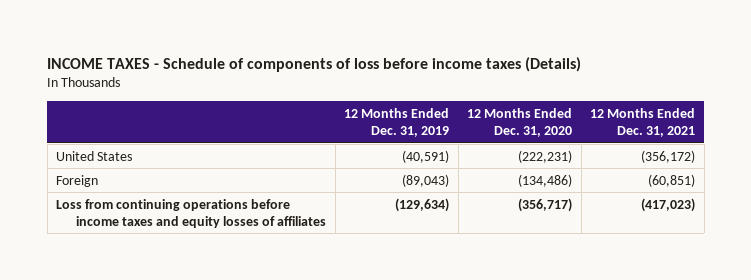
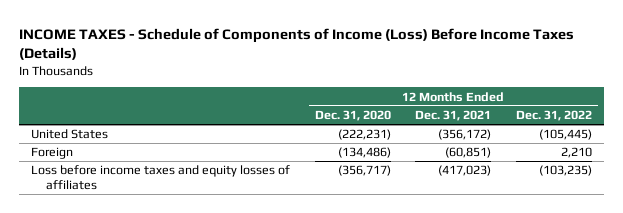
- INCOME TAXES - Schedule of components of loss before income taxes (Details)
+ INCOME TAXES - Schedule of Components of Income (Loss) Before Income Taxes (Details)
- | 12 Months Ended Dec. 31, 2019 | 12 Months Ended Dec. 31, 2020 | 12 Months Ended Dec. 31, 2021
+ | 12 Months Ended Dec. 31, 2020 | 12 Months Ended Dec. 31, 2021 | 12 Months Ended Dec. 31, 2022
- Loss from continuing operations before income taxes and equity losses of affiliates | (129,634) | (356,717) | (417,023)
+ Loss before income taxes and equity losses of affiliates | (356,717) | (417,023) | (103,235)

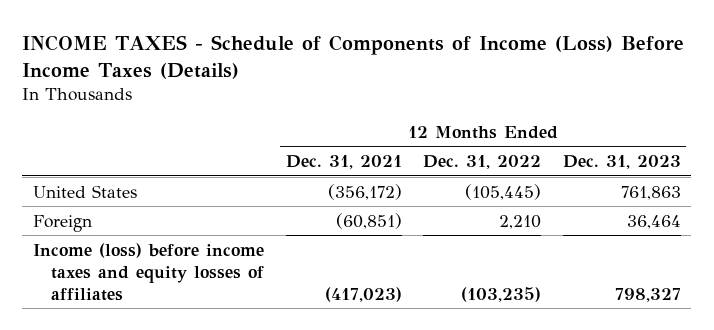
- | 12 Months Ended Dec. 31, 2020 | 12 Months Ended Dec. 31, 2021 | 12 Months Ended Dec. 31, 2022
+ | 12 Months Ended Dec. 31, 2021 | 12 Months Ended Dec. 31, 2022 | 12 Months Ended Dec. 31, 2023
- Loss before income taxes and equity losses of affiliates | (356,717) | (417,023) | (103,235)
+ Income (loss) before income taxes and equity losses of affiliates | (417,023) | (103,235) | 798,327

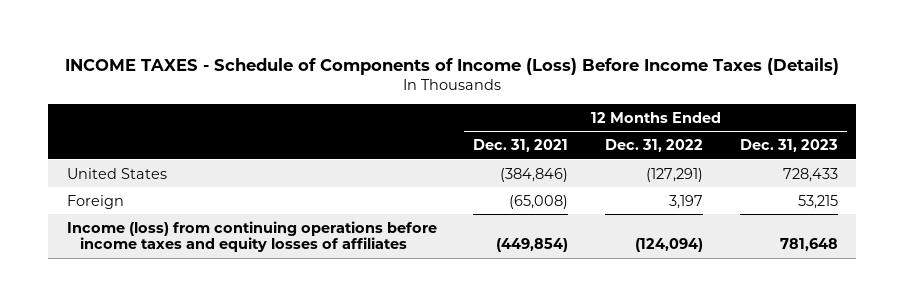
- United States | (356,172) | (105,445) | 761,863
- Foreign | (60,851) | 2,210 | 36,464
- Income (loss) before income taxes and equity losses of affiliates | (417,023) | (103,235) | 798,327
+ United States | (384,846) | (127,291) | 728,433
+ Foreign | (65,008) | 3,197 | 53,215
+ Income (loss) from continuing operations before income taxes and equity losses of affiliates | (449,854) | (124,094) | 781,648

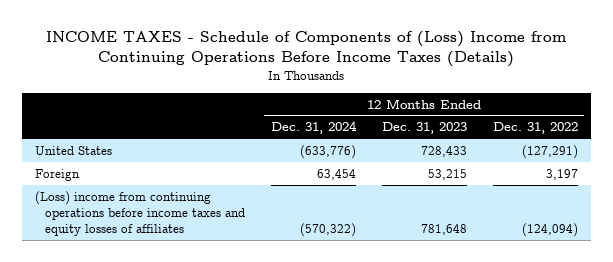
- INCOME TAXES - Schedule of Components of Income (Loss) Before Income Taxes (Details)
+ INCOME TAXES - Schedule of Components of (Loss) Income from Continuing Operations Before Income Taxes (Details)
- | 12 Months Ended Dec. 31, 2021 | 12 Months Ended Dec. 31, 2022 | 12 Months Ended Dec. 31, 2023
+ | 12 Months Ended Dec. 31, 2024 | 12 Months Ended Dec. 31, 2023 | 12 Months Ended Dec. 31, 2022
- Income (loss) from continuing operations before income taxes and equity losses of affiliates | (449,854) | (124,094) | 781,648
+ (Loss) income from continuing operations before income taxes and equity losses of affiliates | (570,322) | 781,648 | (124,094)

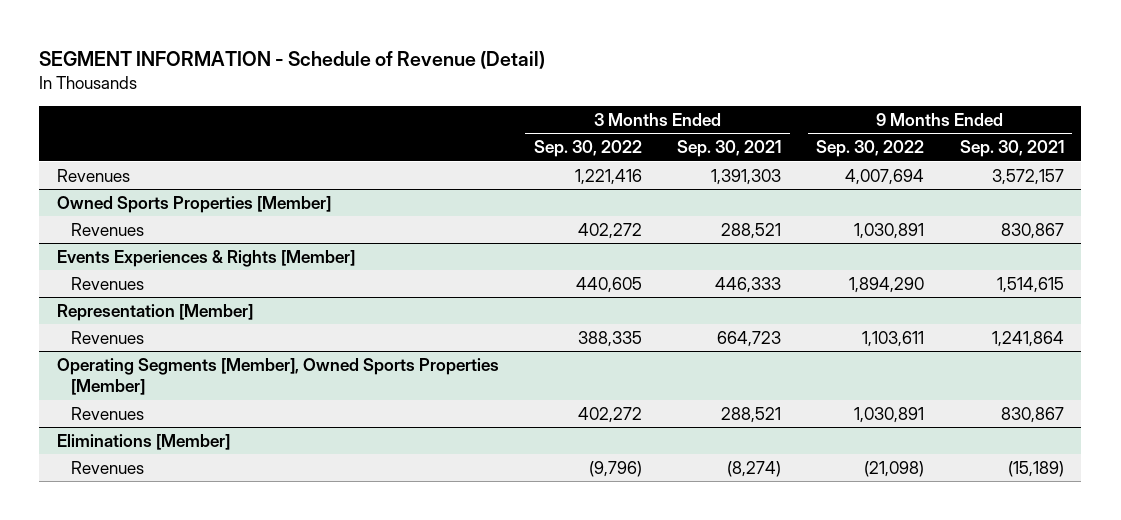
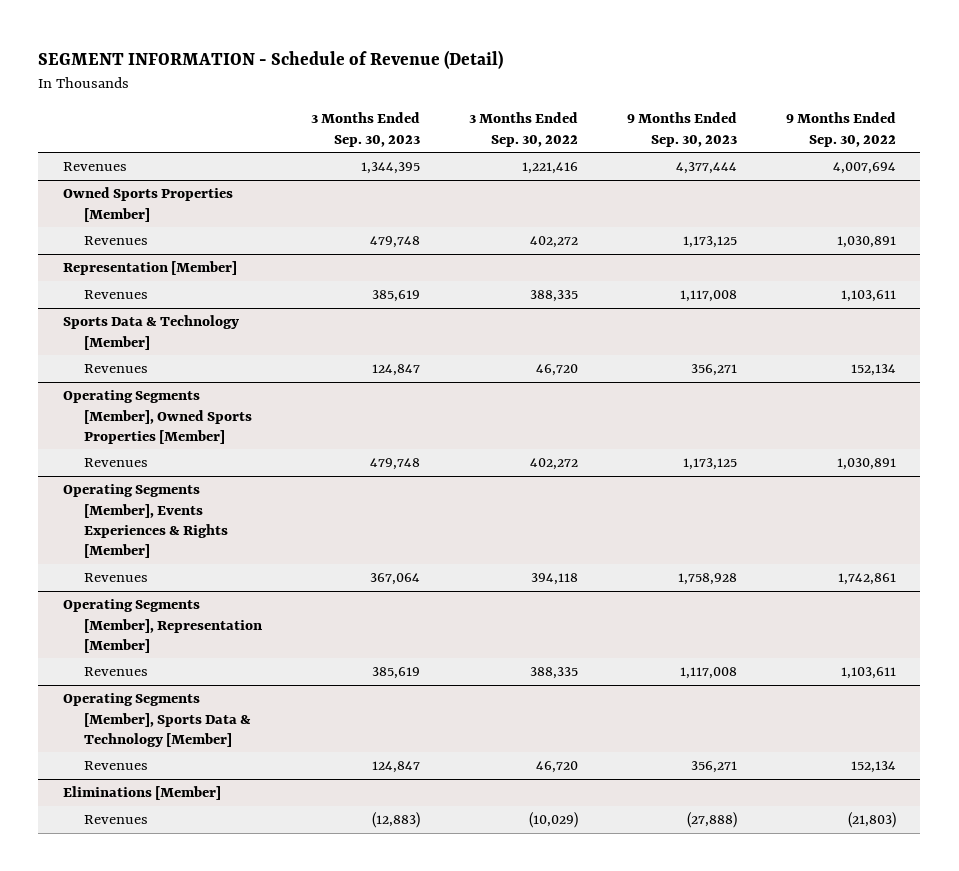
- | 3 Months Ended Sep. 30, 2022 | 3 Months Ended Sep. 30, 2021 | 9 Months Ended Sep. 30, 2022 | 9 Months Ended Sep. 30, 2021
+ | 3 Months Ended Sep. 30, 2023 | 3 Months Ended Sep. 30, 2022 | 9 Months Ended Sep. 30, 2023 | 9 Months Ended Sep. 30, 2022
- Events Experiences & Rights [Member]
- Revenues | 440,605 | 446,333 | 1,894,290 | 1,514,615
+ Sports Data & Technology [Member]
+ Revenues | 124,847 | 46,720 | 356,271 | 152,134
+ Operating Segments [Member], Events Experiences & Rights [Member]
+ Revenues | 367,064 | 394,118 | 1,758,928 | 1,742,861
+ Operating Segments [Member], Representation [Member]
+ Revenues | 385,619 | 388,335 | 1,117,008 | 1,103,611
+ Operating Segments [Member], Sports Data & Technology [Member]
+ Revenues | 124,847 | 46,720 | 356,271 | 152,134
@ Eliminations [Member]
- Revenues | (9,796) | (8,274) | (21,098) | (15,189)
+ Revenues | (12,883) | (10,029) | (27,888) | (21,803)

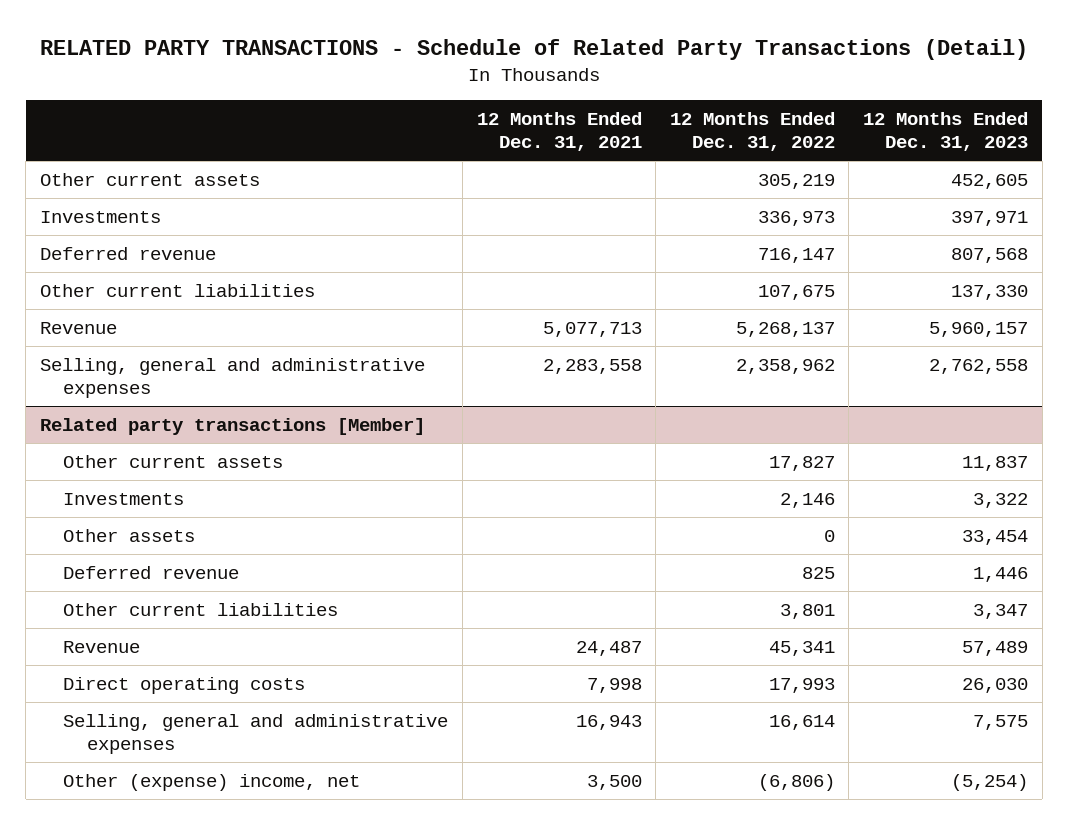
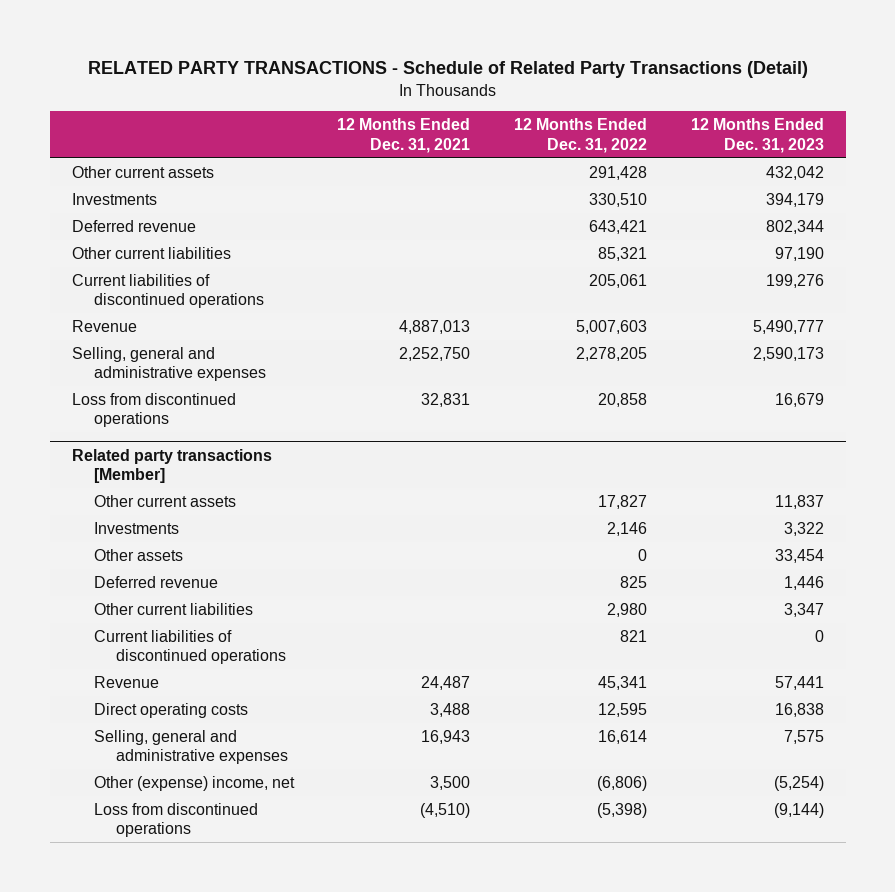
- Other current assets | | 305,219 | 452,605
- Investments | | 336,973 | 397,971
- Deferred revenue | | 716,147 | 807,568
- Other current liabilities | | 107,675 | 137,330
- Revenue | 5,077,713 | 5,268,137 | 5,960,157
- Selling, general and administrative expenses | 2,283,558 | 2,358,962 | 2,762,558
+ Other current assets | | 291,428 | 432,042
+ Investments | | 330,510 | 394,179
+ Deferred revenue | | 643,421 | 802,344
+ Other current liabilities | | 85,321 | 97,190
+ Current liabilities of discontinued operations | | 205,061 | 199,276
+ Revenue | 4,887,013 | 5,007,603 | 5,490,777
+ Selling, general and administrative expenses | 2,252,750 | 2,278,205 | 2,590,173
+ Loss from discontinued operations | 32,831 | 20,858 | 16,679
@ Related party transactions [Member]
- Other current liabilities | | 3,801 | 3,347
- Revenue | 24,487 | 45,341 | 57,489
- Direct operating costs | 7,998 | 17,993 | 26,030
+ Other current liabilities | | 2,980 | 3,347
+ Current liabilities of discontinued operations | | 821 | 0
+ Revenue | 24,487 | 45,341 | 57,441
+ Direct operating costs | 3,488 | 12,595 | 16,838
+ Loss from discontinued operations | (4,510) | (5,398) | (9,144)

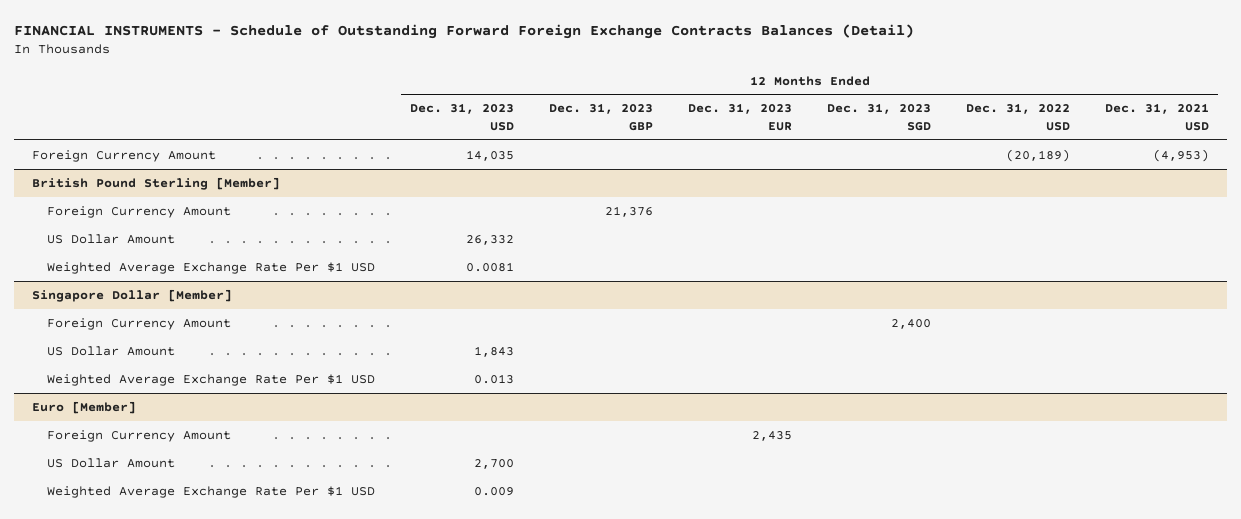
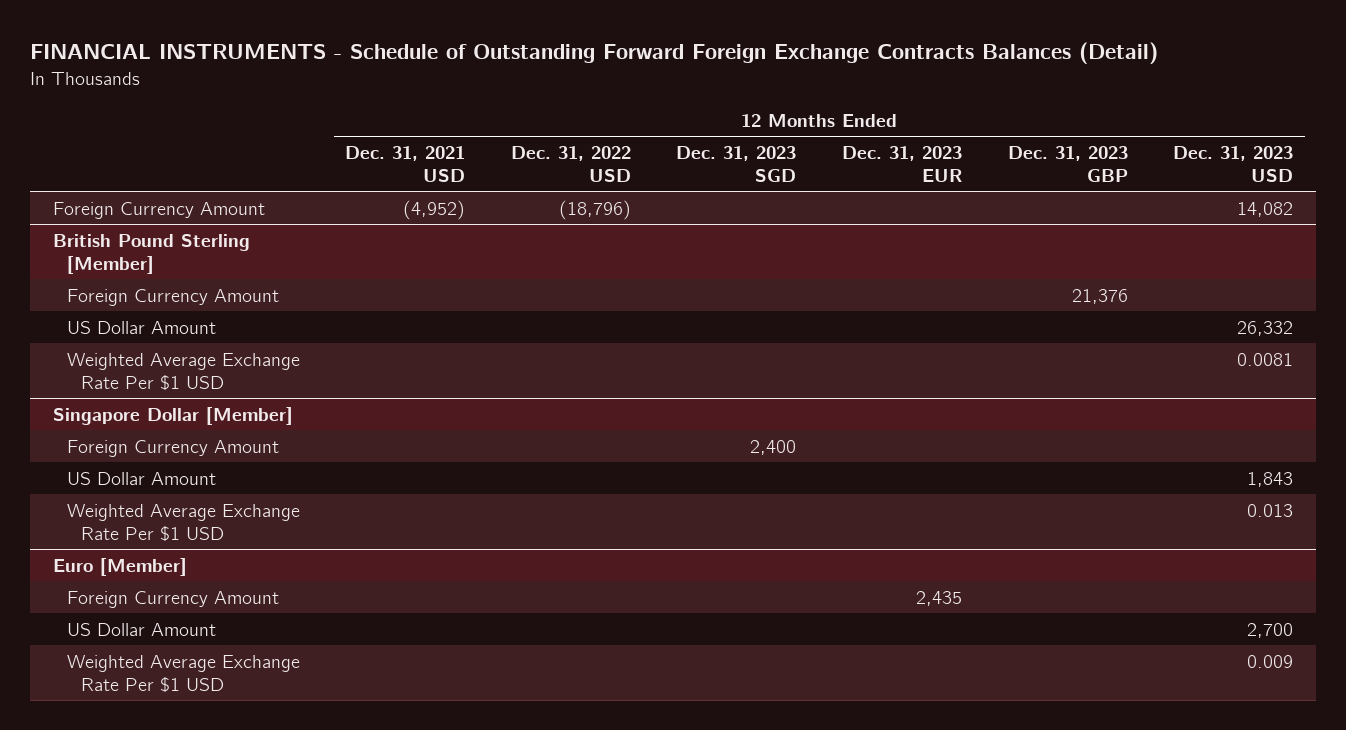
- | 12 Months Ended Dec. 31, 2023 USD | 12 Months Ended Dec. 31, 2023 GBP | 12 Months Ended Dec. 31, 2023 EUR | 12 Months Ended Dec. 31, 2023 SGD | 12 Months Ended Dec. 31, 2022 USD | 12 Months Ended Dec. 31, 2021 USD
+ | 12 Months Ended Dec. 31, 2021 USD | 12 Months Ended Dec. 31, 2022 USD | 12 Months Ended Dec. 31, 2023 SGD | 12 Months Ended Dec. 31, 2023 EUR | 12 Months Ended Dec. 31, 2023 GBP | 12 Months Ended Dec. 31, 2023 USD
- Foreign Currency Amount | 14,035 | | | | (20,189) | (4,953)
+ Foreign Currency Amount | (4,952) | (18,796) | | | | 14,082

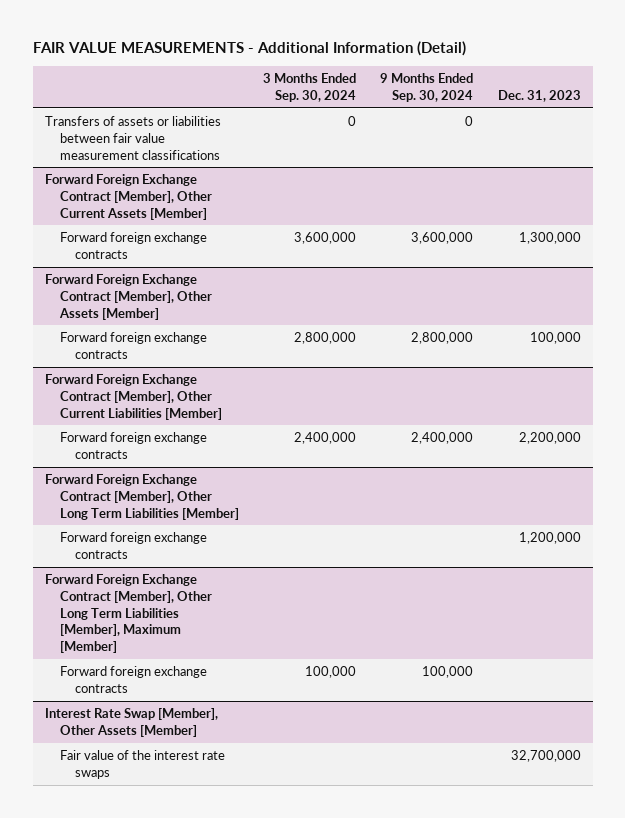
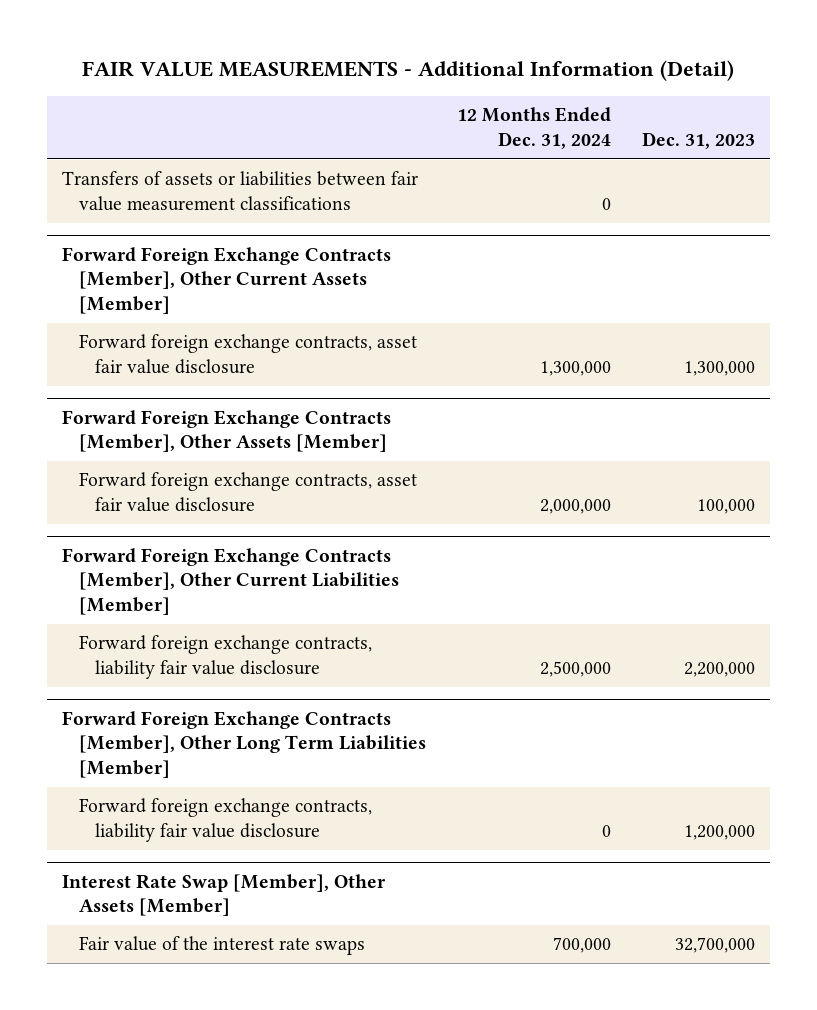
- | 3 Months Ended Sep. 30, 2024 | 9 Months Ended Sep. 30, 2024 | Dec. 31, 2023
+ | 12 Months Ended Dec. 31, 2024 | Dec. 31, 2023
- Forward Foreign Exchange Contract [Member], Other Current Assets [Member]
- Forward foreign exchange contracts | 3,600,000 | 3,600,000 | 1,300,000
- Forward Foreign Exchange Contract [Member], Other Assets [Member]
- Forward foreign exchange contracts | 2,800,000 | 2,800,000 | 100,000
- Forward Foreign Exchange Contract [Member], Other Current Liabilities [Member]
- Forward foreign exchange contracts | 2,400,000 | 2,400,000 | 2,200,000
- Forward Foreign Exchange Contract [Member], Other Long Term Liabilities [Member]
- Forward foreign exchange contracts | | | 1,200,000
- Forward Foreign Exchange Contract [Member], Other Long Term Liabilities [Member], Maximum [Member]
- Forward foreign exchange contracts | 100,000 | 100,000 |
+ Forward Foreign Exchange Contracts [Member], Other Current Assets [Member]
+ Forward foreign exchange contracts, asset fair value disclosure | 1,300,000 | 1,300,000
+ Forward Foreign Exchange Contracts [Member], Other Assets [Member]
+ Forward foreign exchange contracts, asset fair value disclosure | 2,000,000 | 100,000
+ Forward Foreign Exchange Contracts [Member], Other Current Liabilities [Member]
+ Forward foreign exchange contracts, liability fair value disclosure | 2,500,000 | 2,200,000
+ Forward Foreign Exchange Contracts [Member], Other Long Term Liabilities [Member]
+ Forward foreign exchange contracts, liability fair value disclosure | 0 | 1,200,000

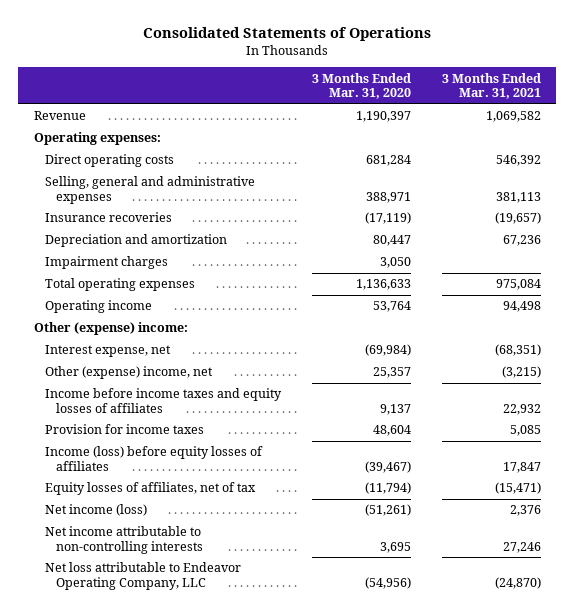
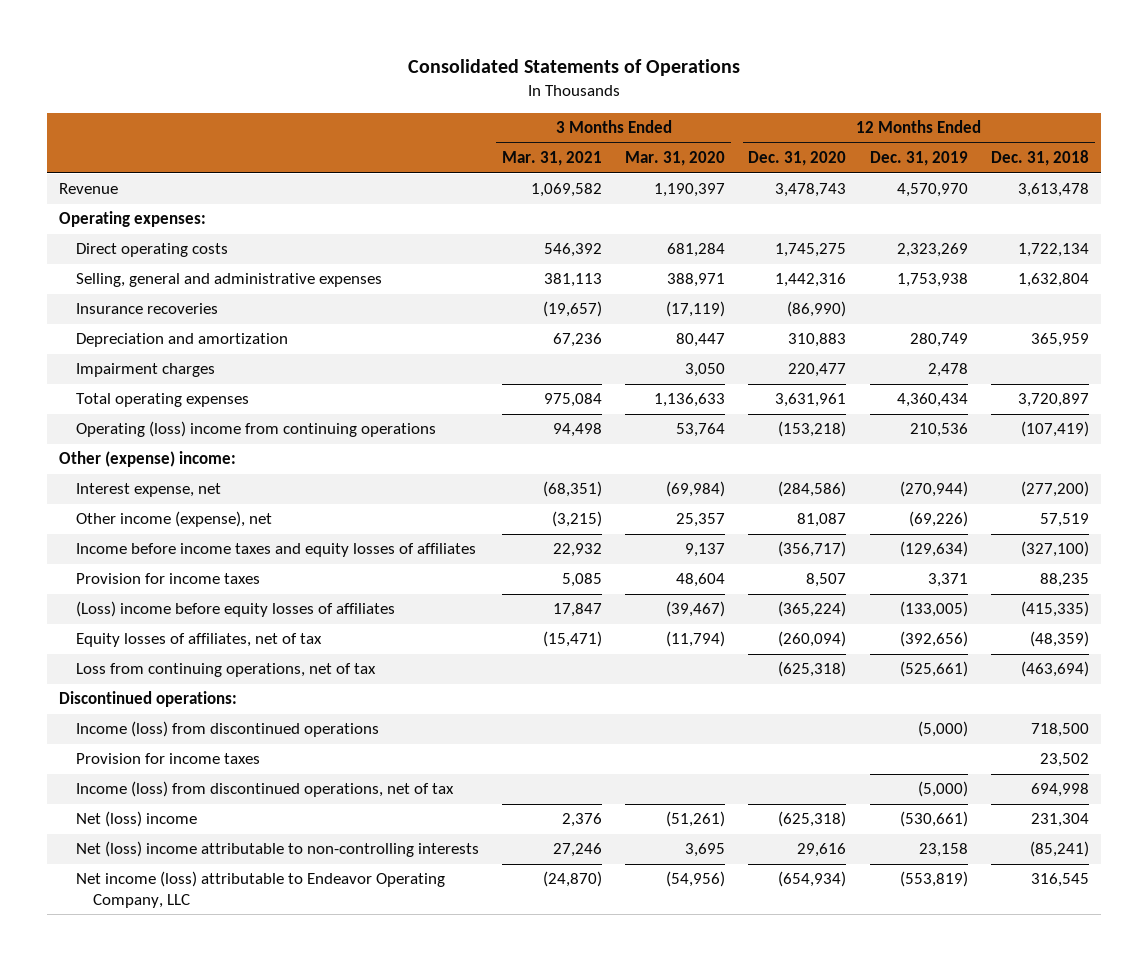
- | 3 Months Ended Mar. 31, 2020 | 3 Months Ended Mar. 31, 2021
+ | 3 Months Ended Mar. 31, 2021 | 3 Months Ended Mar. 31, 2020 | 12 Months Ended Dec. 31, 2020 | 12 Months Ended Dec. 31, 2019 | 12 Months Ended Dec. 31, 2018
- Operating income | 53,764 | 94,498
+ Operating (loss) income from continuing operations | 94,498 | 53,764 | (153,218) | 210,536 | (107,419)
- Other (expense) income, net | 25,357 | (3,215)
+ Other income (expense), net | (3,215) | 25,357 | 81,087 | (69,226) | 57,519
- Income (loss) before equity losses of affiliates | (39,467) | 17,847
+ (Loss) income before equity losses of affiliates | 17,847 | (39,467) | (365,224) | (133,005) | (415,335)
- Net income (loss) | (51,261) | 2,376
- Net income attributable to non-controlling interests | 3,695 | 27,246
- Net loss attributable to Endeavor Operating Company, LLC | (54,956) | (24,870)
+ Loss from continuing operations, net of tax | | | (625,318) | (525,661) | (463,694)
+ Discontinued operations:
+ Income (loss) from discontinued operations | | | | (5,000) | 718,500
+ Provision for income taxes | | | | | 23,502
+ Income (loss) from discontinued operations, net of tax | | | | (5,000) | 694,998
+ Net (loss) income | 2,376 | (51,261) | (625,318) | (530,661) | 231,304
+ Net (loss) income attributable to non-controlling interests | 27,246 | 3,695 | 29,616 | 23,158 | (85,241)
+ Net income (loss) attributable to Endeavor Operating Company, LLC | (24,870) | (54,956) | (654,934) | (553,819) | 316,545

